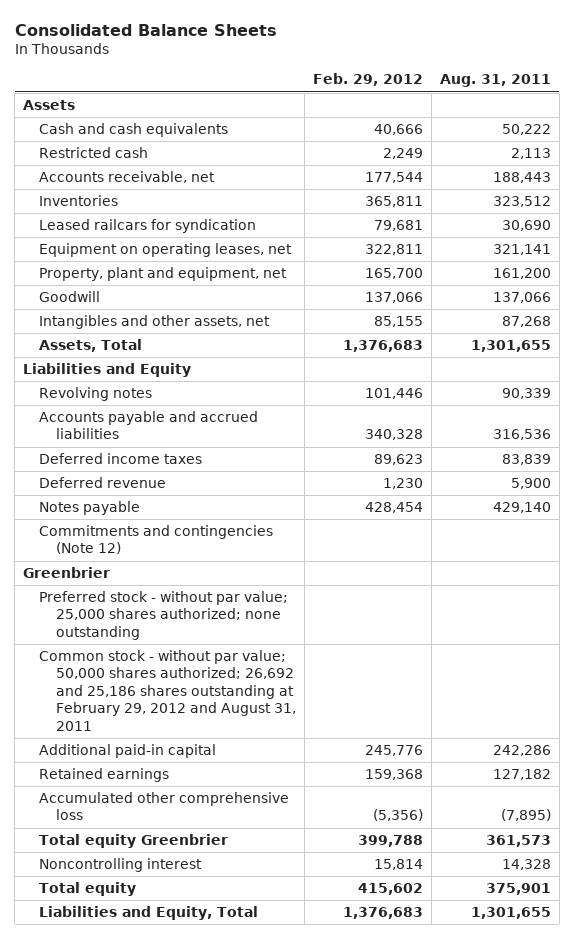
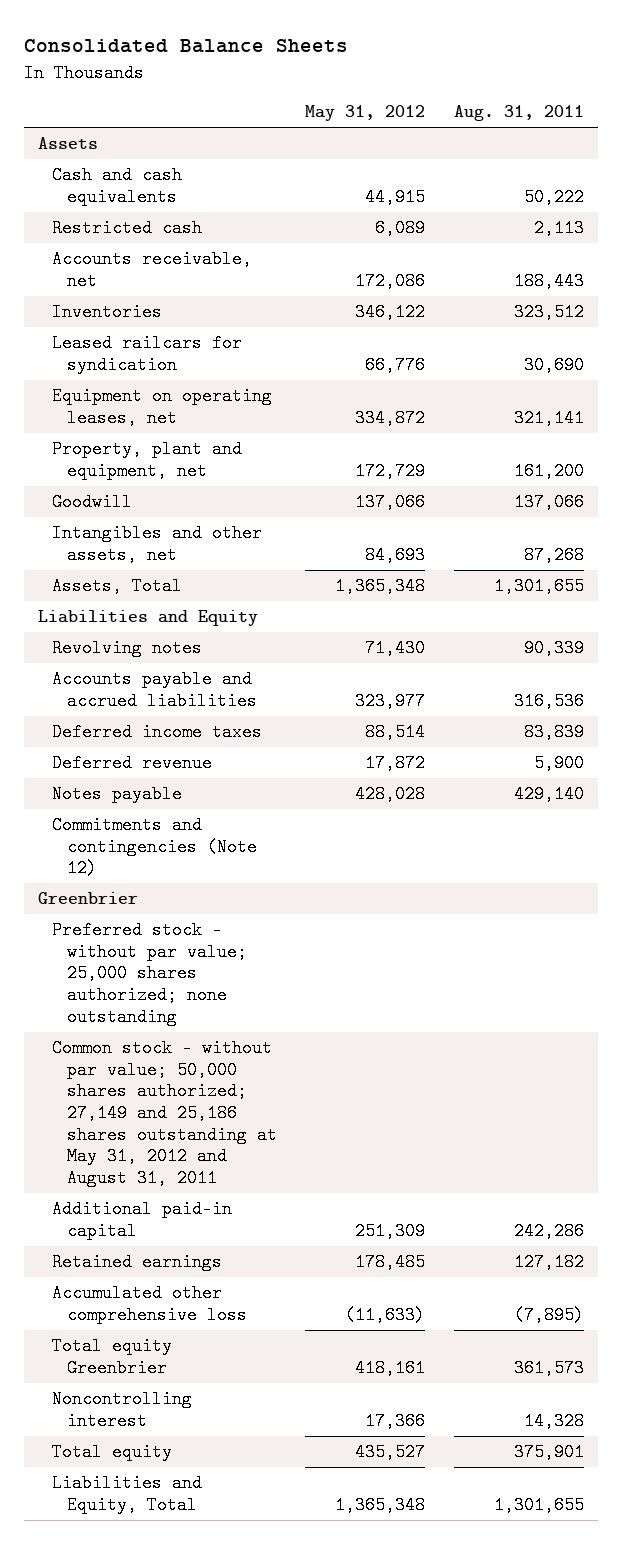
- | Feb. 29, 2012 | Aug. 31, 2011
+ | May 31, 2012 | Aug. 31, 2011
- Common stock - without par value; 50,000 shares authorized; 26,692 and 25,186 shares outstanding at February 29, 2012 and August 31, 2011
+ Common stock - without par value; 50,000 shares authorized; 27,149 and 25,186 shares outstanding at May 31, 2012 and August 31, 2011

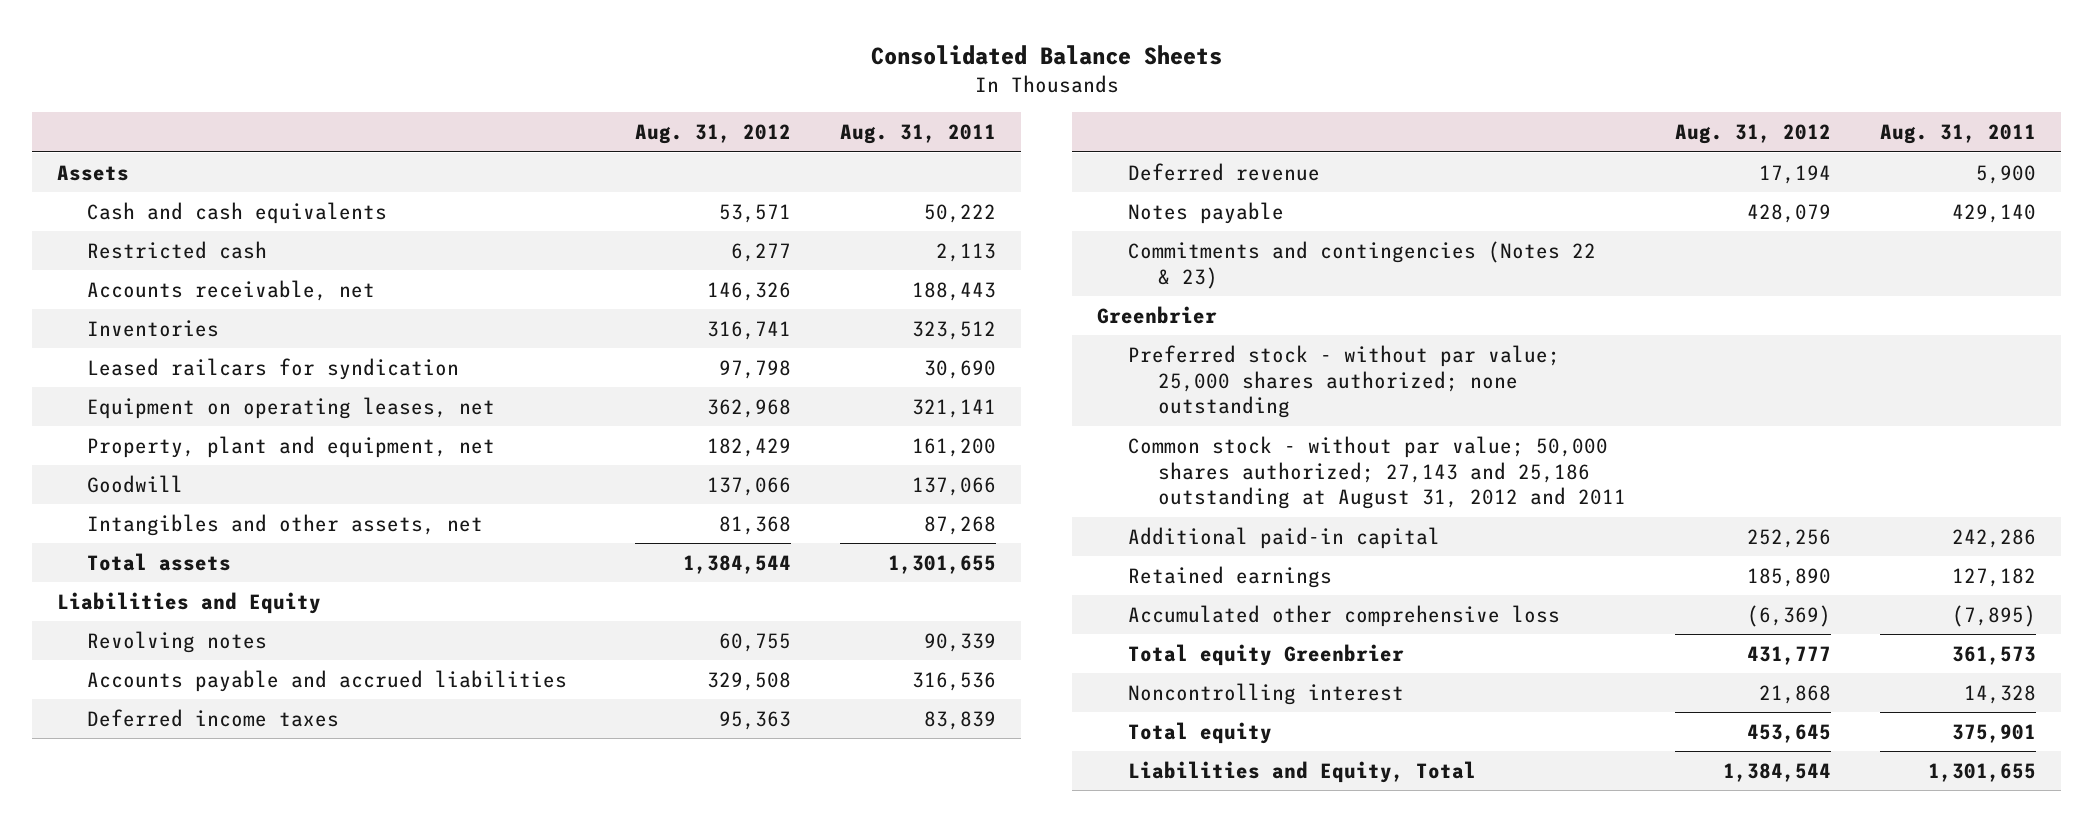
- | May 31, 2012 | Aug. 31, 2011
+ | Aug. 31, 2012 | Aug. 31, 2011
- Assets, Total | 1,365,348 | 1,301,655
+ Total assets | 1,384,544 | 1,301,655
- Commitments and contingencies (Note 12)
+ Commitments and contingencies (Notes 22 & 23)
- Common stock - without par value; 50,000 shares authorized; 27,149 and 25,186 shares outstanding at May 31, 2012 and August 31, 2011
+ Common stock - without par value; 50,000 shares authorized; 27,143 and 25,186 outstanding at August 31, 2012 and 2011

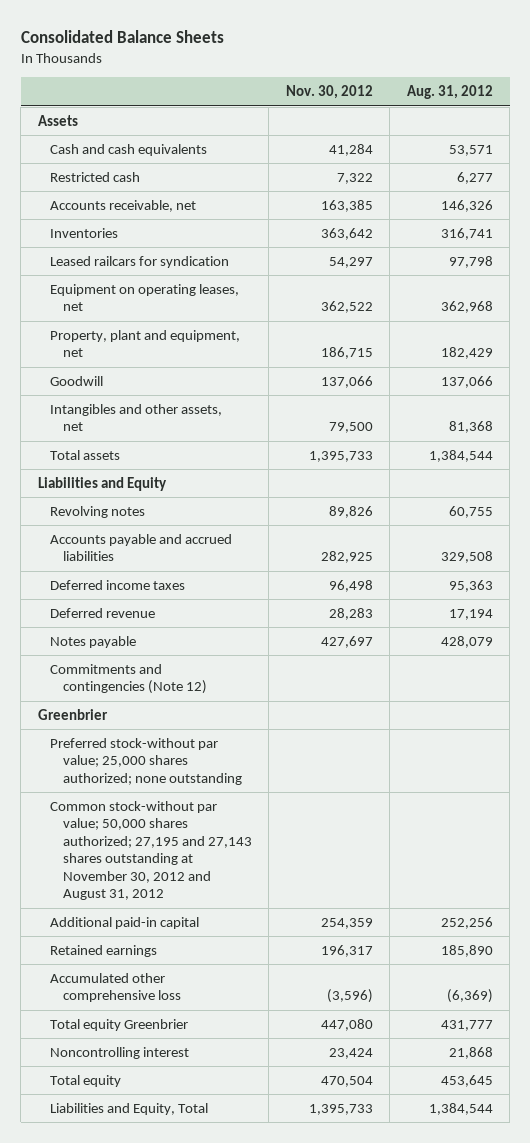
- | Aug. 31, 2012 | Aug. 31, 2011
+ | Nov. 30, 2012 | Aug. 31, 2012
- Commitments and contingencies (Notes 22 & 23)
+ Commitments and contingencies (Note 12)
- Preferred stock - without par value; 25,000 shares authorized; none outstanding
- Common stock - without par value; 50,000 shares authorized; 27,143 and 25,186 outstanding at August 31, 2012 and 2011
+ Preferred stock-without par value; 25,000 shares authorized; none outstanding
+ Common stock-without par value; 50,000 shares authorized; 27,195 and 27,143 shares outstanding at November 30, 2012 and August 31, 2012

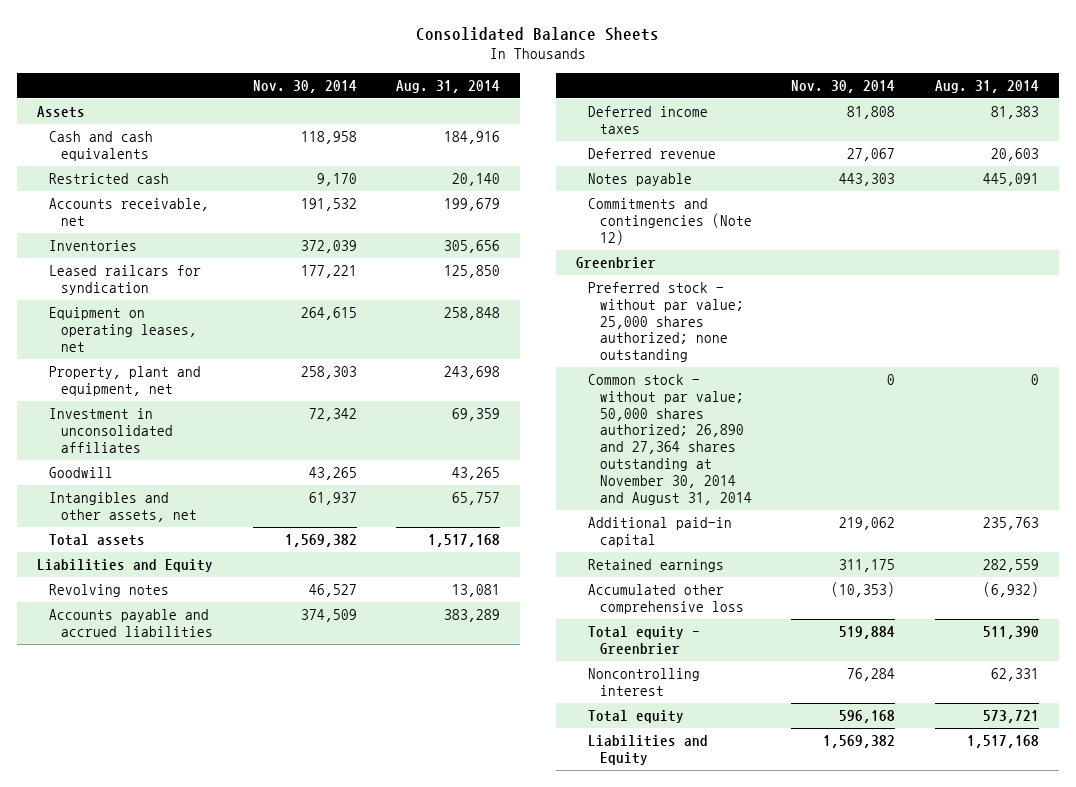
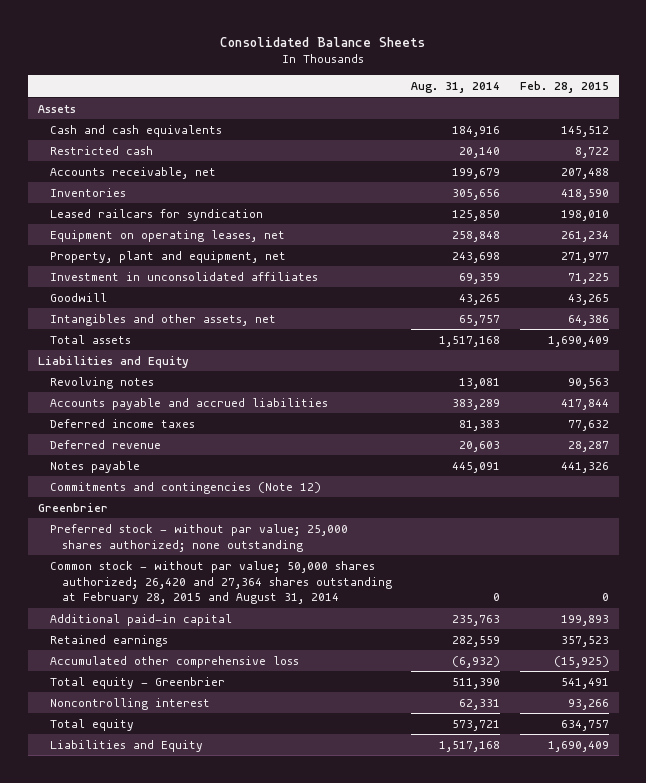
- | Nov. 30, 2014 | Aug. 31, 2014
+ | Aug. 31, 2014 | Feb. 28, 2015
- Common stock - without par value; 50,000 shares authorized; 26,890 and 27,364 shares outstanding at November 30, 2014 and August 31, 2014 | 0 | 0
+ Common stock - without par value; 50,000 shares authorized; 26,420 and 27,364 shares outstanding at February 28, 2015 and August 31, 2014 | 0 | 0

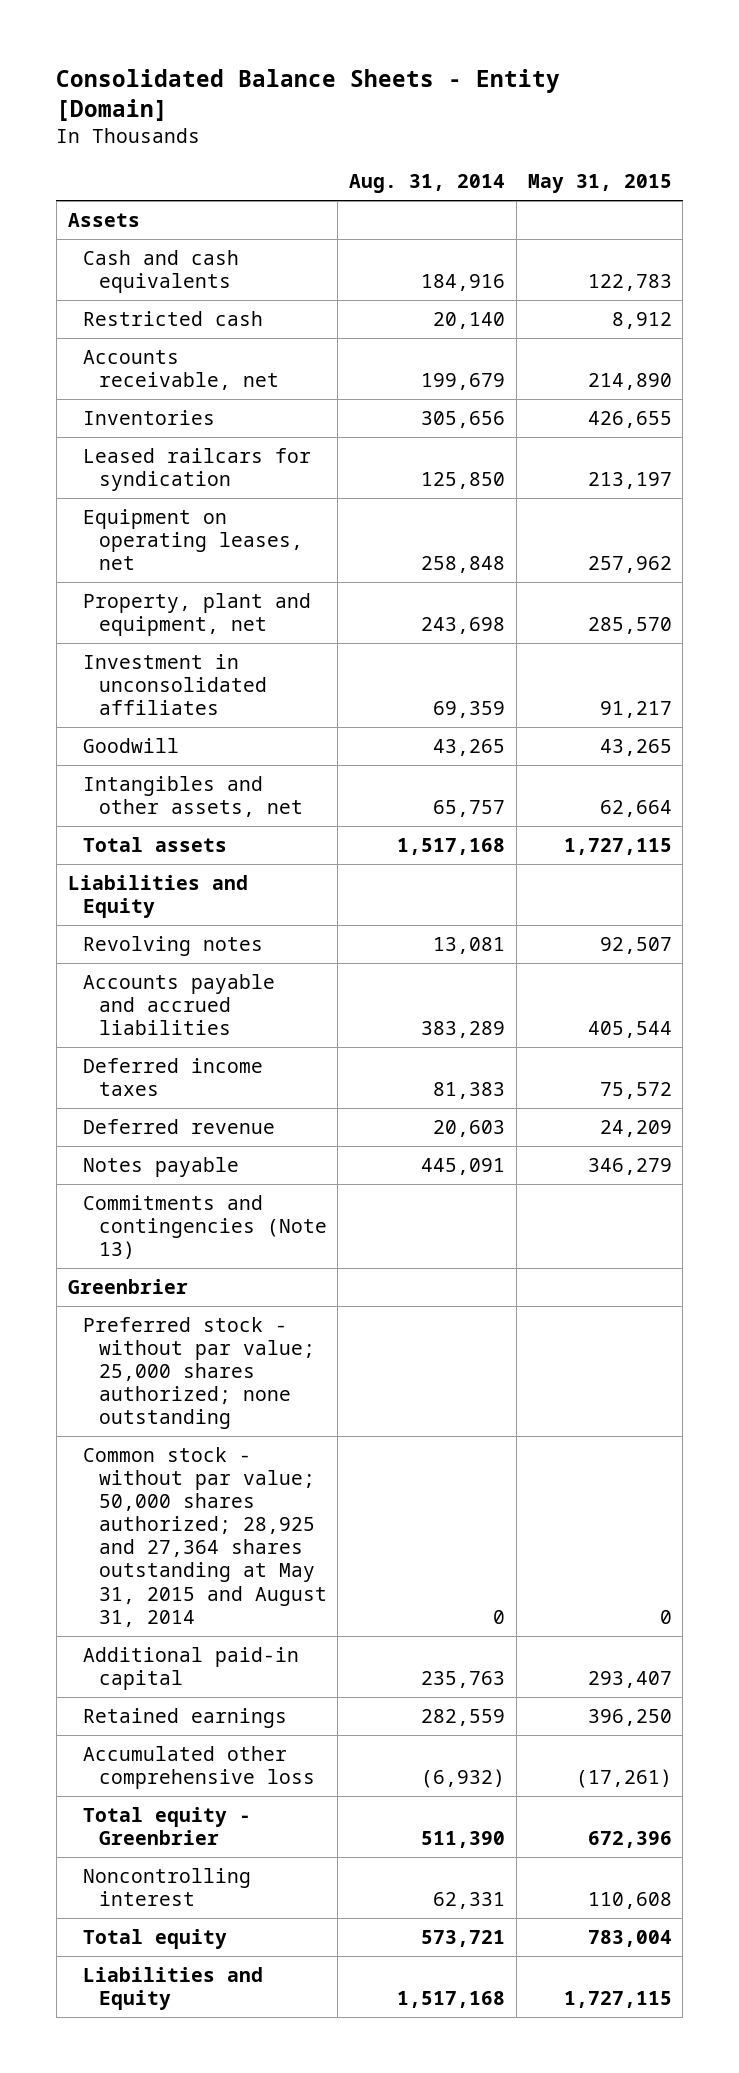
- Consolidated Balance Sheets
+ Consolidated Balance Sheets - Entity [Domain]
- | Aug. 31, 2014 | Feb. 28, 2015
+ | Aug. 31, 2014 | May 31, 2015
- Commitments and contingencies (Note 12)
+ Commitments and contingencies (Note 13)
- Common stock - without par value; 50,000 shares authorized; 26,420 and 27,364 shares outstanding at February 28, 2015 and August 31, 2014 | 0 | 0
+ Common stock - without par value; 50,000 shares authorized; 28,925 and 27,364 shares outstanding at May 31, 2015 and August 31, 2014 | 0 | 0

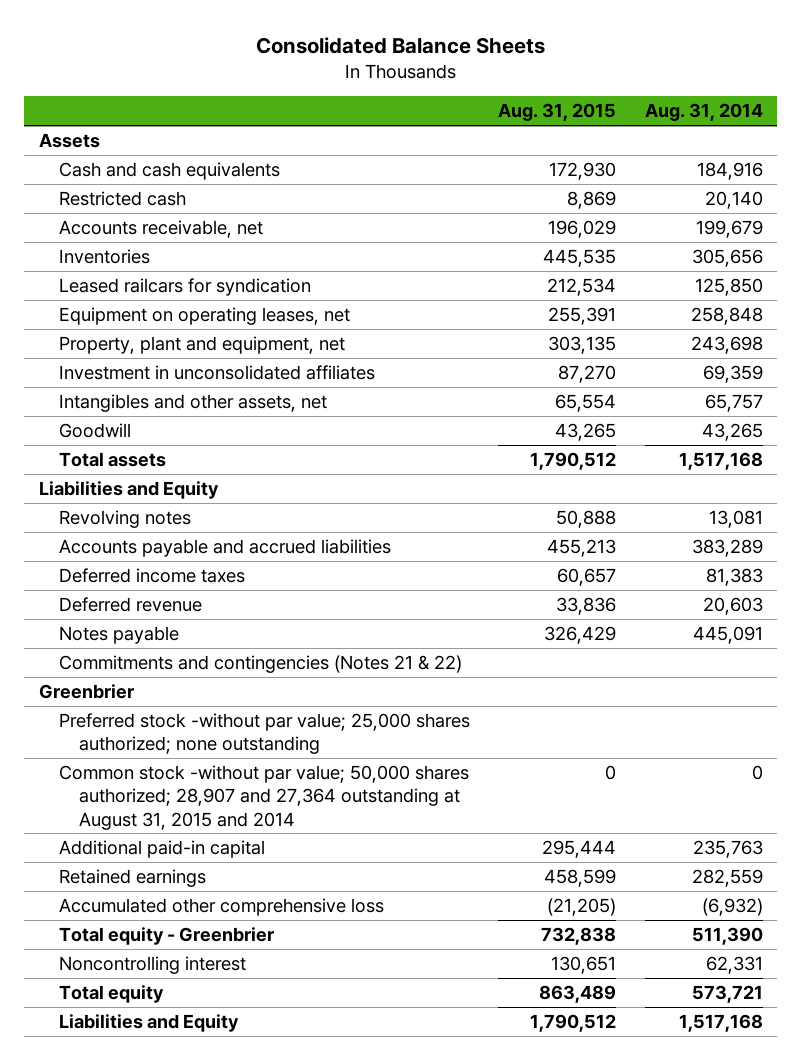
- Consolidated Balance Sheets - Entity [Domain]
+ Consolidated Balance Sheets
- | Aug. 31, 2014 | May 31, 2015
+ | Aug. 31, 2015 | Aug. 31, 2014
moved down: Goodwill | 43,265 | 43,265
- Commitments and contingencies (Note 13)
+ Commitments and contingencies (Notes 21 & 22)
- Preferred stock - without par value; 25,000 shares authorized; none outstanding
- Common stock - without par value; 50,000 shares authorized; 28,925 and 27,364 shares outstanding at May 31, 2015 and August 31, 2014 | 0 | 0
+ Preferred stock -without par value; 25,000 shares authorized; none outstanding
+ Common stock -without par value; 50,000 shares authorized; 28,907 and 27,364 outstanding at August 31, 2015 and 2014 | 0 | 0

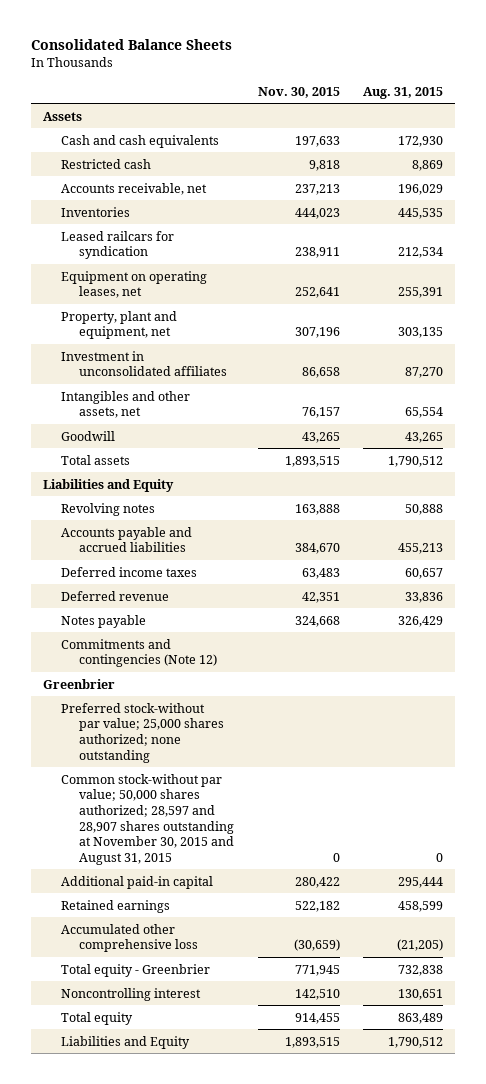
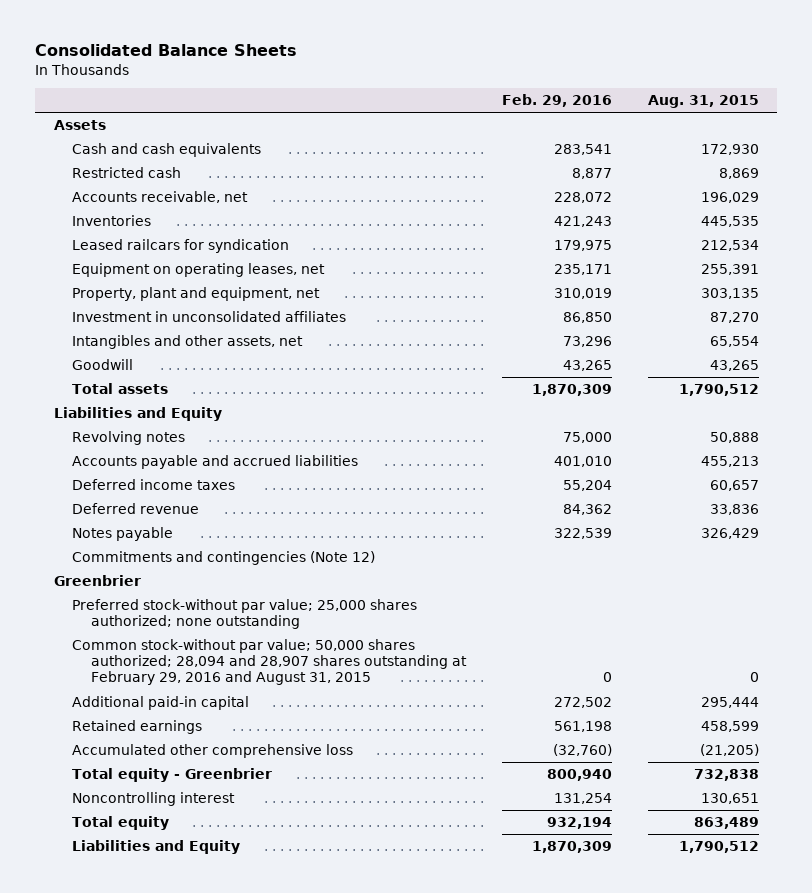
- | Nov. 30, 2015 | Aug. 31, 2015
+ | Feb. 29, 2016 | Aug. 31, 2015
- Common stock-without par value; 50,000 shares authorized; 28,597 and 28,907 shares outstanding at November 30, 2015 and August 31, 2015 | 0 | 0
+ Common stock-without par value; 50,000 shares authorized; 28,094 and 28,907 shares outstanding at February 29, 2016 and August 31, 2015 | 0 | 0

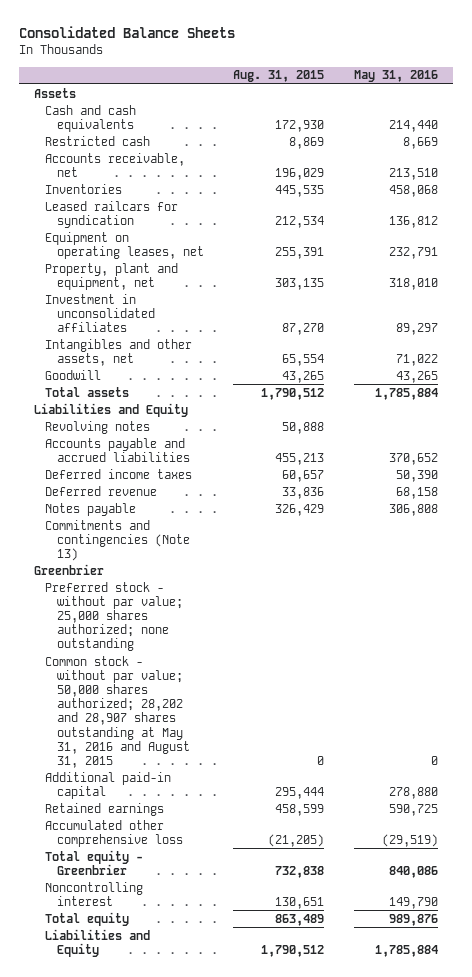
- | Feb. 29, 2016 | Aug. 31, 2015
+ | Aug. 31, 2015 | May 31, 2016
- Commitments and contingencies (Note 12)
+ Commitments and contingencies (Note 13)
- Preferred stock-without par value; 25,000 shares authorized; none outstanding
- Common stock-without par value; 50,000 shares authorized; 28,094 and 28,907 shares outstanding at February 29, 2016 and August 31, 2015 | 0 | 0
+ Preferred stock - without par value; 25,000 shares authorized; none outstanding
+ Common stock - without par value; 50,000 shares authorized; 28,202 and 28,907 shares outstanding at May 31, 2016 and August 31, 2015 | 0 | 0

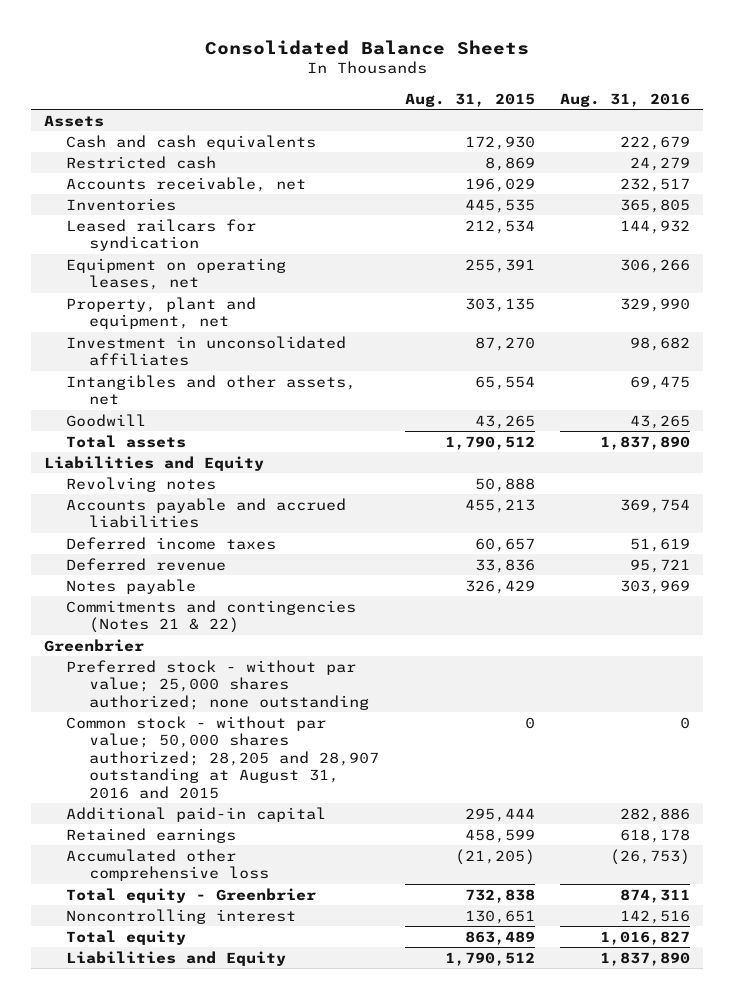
- | Aug. 31, 2015 | May 31, 2016
+ | Aug. 31, 2015 | Aug. 31, 2016
- Commitments and contingencies (Note 13)
+ Commitments and contingencies (Notes 21 & 22)
- Common stock - without par value; 50,000 shares authorized; 28,202 and 28,907 shares outstanding at May 31, 2016 and August 31, 2015 | 0 | 0
+ Common stock - without par value; 50,000 shares authorized; 28,205 and 28,907 outstanding at August 31, 2016 and 2015 | 0 | 0

